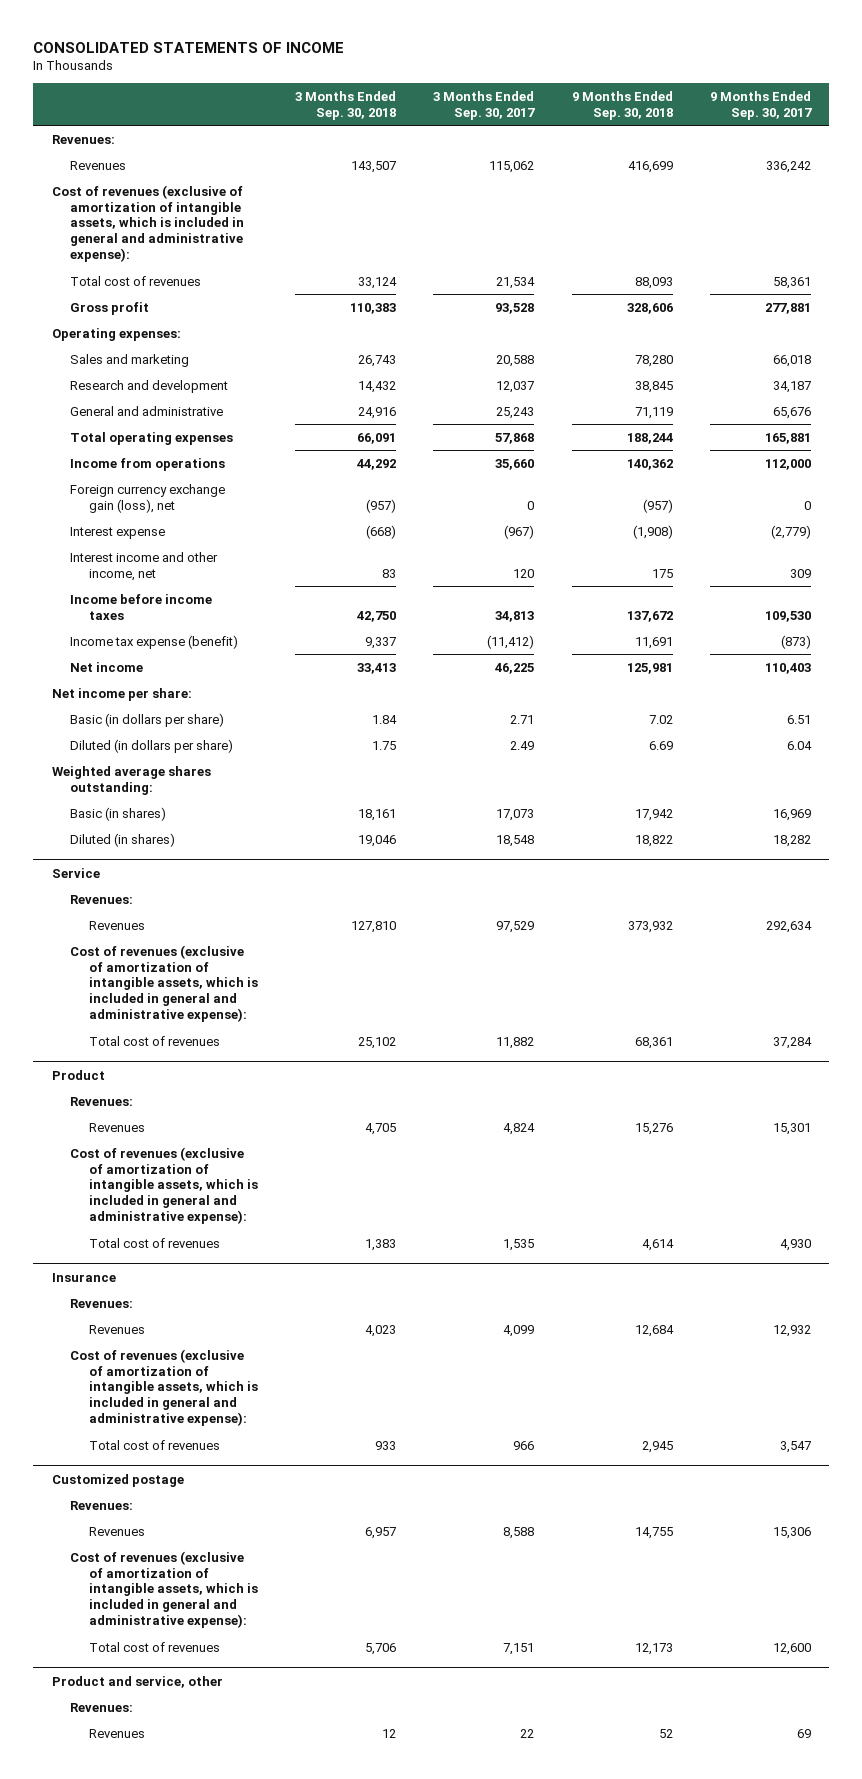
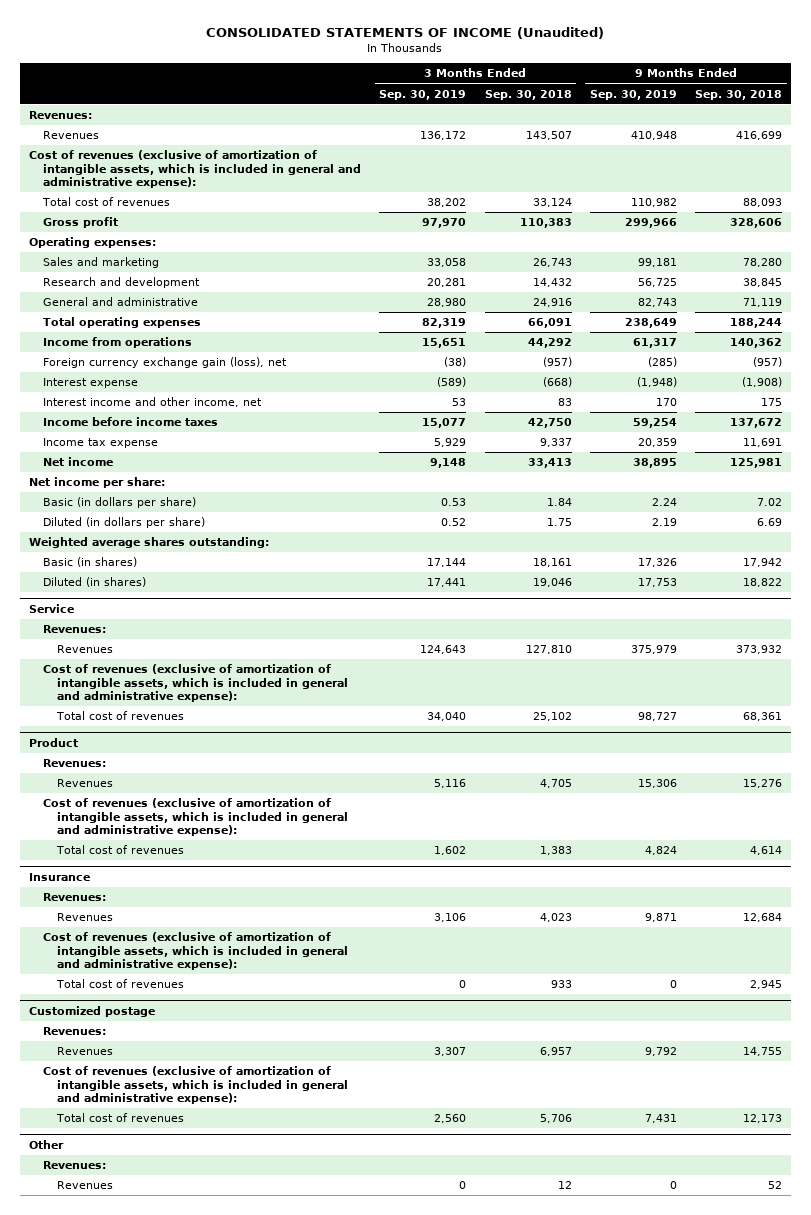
- CONSOLIDATED STATEMENTS OF INCOME
+ CONSOLIDATED STATEMENTS OF INCOME (Unaudited)
- | 3 Months Ended Sep. 30, 2018 | 3 Months Ended Sep. 30, 2017 | 9 Months Ended Sep. 30, 2018 | 9 Months Ended Sep. 30, 2017
+ | 3 Months Ended Sep. 30, 2019 | 3 Months Ended Sep. 30, 2018 | 9 Months Ended Sep. 30, 2019 | 9 Months Ended Sep. 30, 2018
- Income tax expense (benefit) | 9,337 | (11,412) | 11,691 | (873)
+ Income tax expense | 5,929 | 9,337 | 20,359 | 11,691
- Product and service, other
+ Other

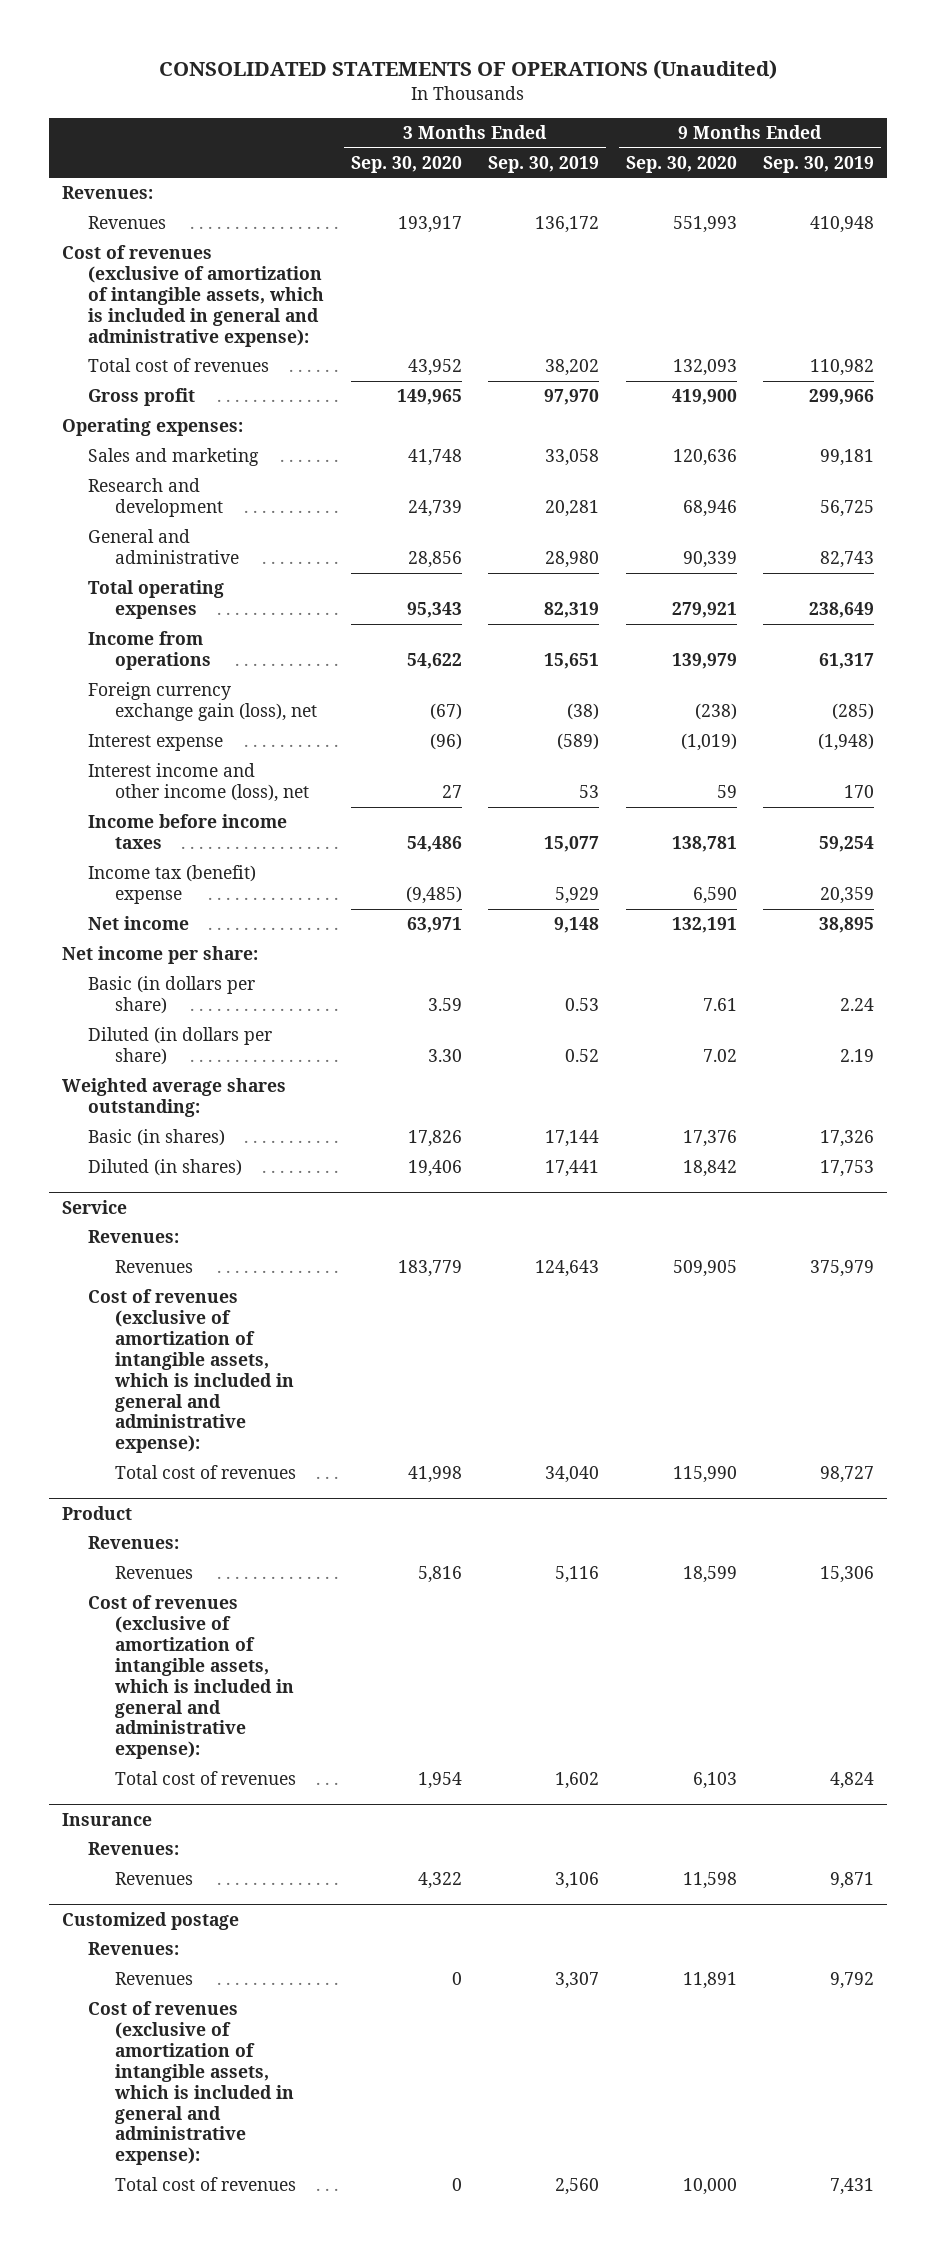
- CONSOLIDATED STATEMENTS OF INCOME (Unaudited)
+ CONSOLIDATED STATEMENTS OF OPERATIONS (Unaudited)
- | 3 Months Ended Sep. 30, 2019 | 3 Months Ended Sep. 30, 2018 | 9 Months Ended Sep. 30, 2019 | 9 Months Ended Sep. 30, 2018
+ | 3 Months Ended Sep. 30, 2020 | 3 Months Ended Sep. 30, 2019 | 9 Months Ended Sep. 30, 2020 | 9 Months Ended Sep. 30, 2019
- Interest income and other income, net | 53 | 83 | 170 | 175
+ Interest income and other income (loss), net | 27 | 53 | 59 | 170
- Income tax expense | 5,929 | 9,337 | 20,359 | 11,691
+ Income tax (benefit) expense | (9,485) | 5,929 | 6,590 | 20,359
@ Insurance
- Cost of revenues (exclusive of amortization of intangible assets, which is included in general and administrative expense):
- Total cost of revenues | 0 | 933 | 0 | 2,945
- Other
- Revenues:
- Revenues | 0 | 12 | 0 | 52

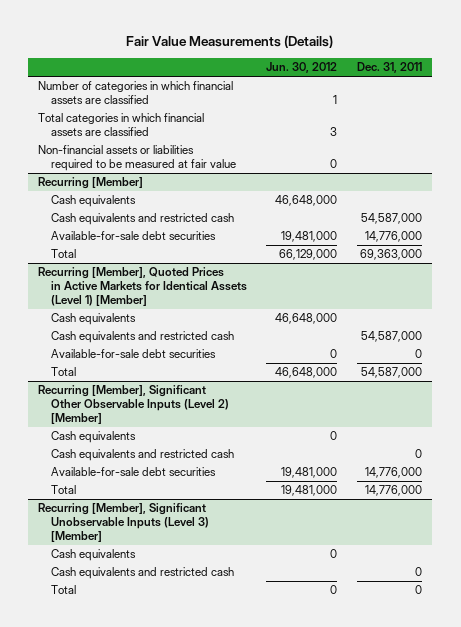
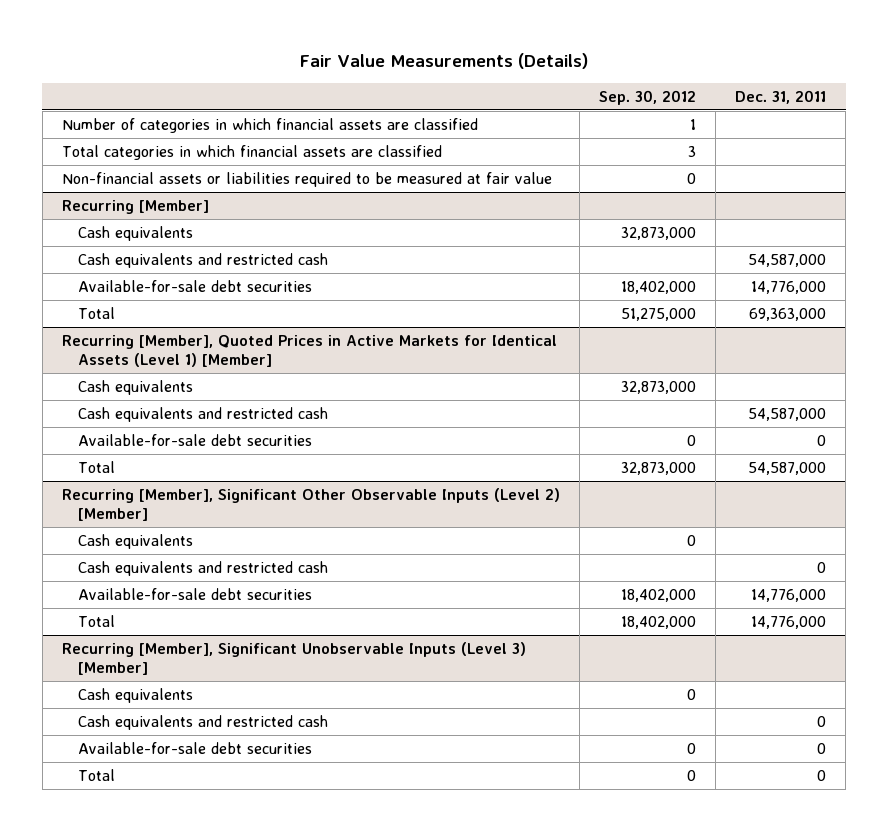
- | Jun. 30, 2012 | Dec. 31, 2011
+ | Sep. 30, 2012 | Dec. 31, 2011
@ Recurring [Member], Significant Unobservable Inputs (Level 3) [Member]
+ Available-for-sale debt securities | 0 | 0

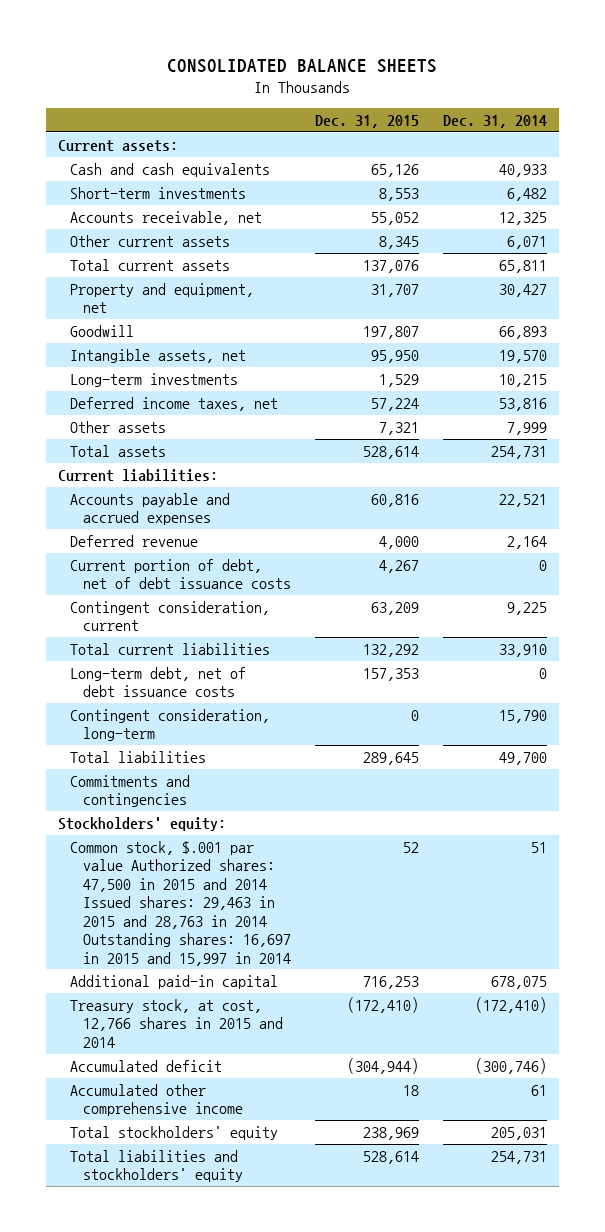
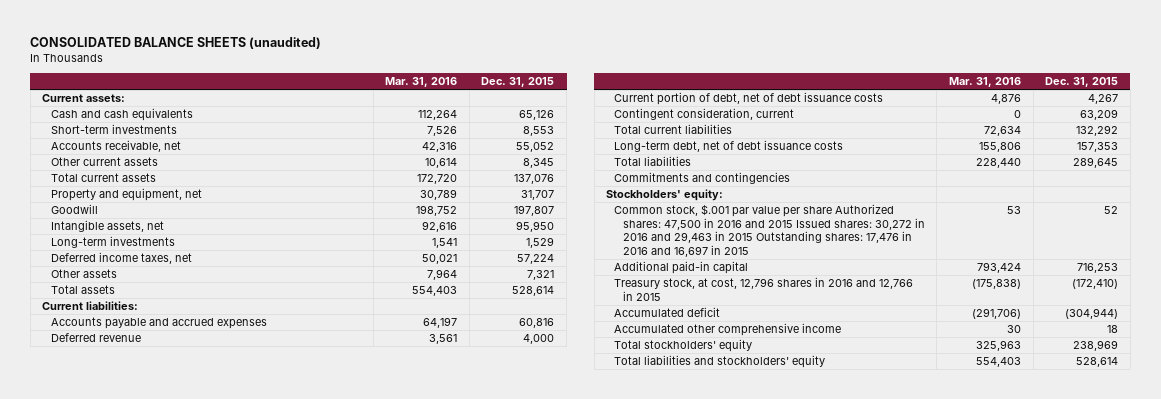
- CONSOLIDATED BALANCE SHEETS
+ CONSOLIDATED BALANCE SHEETS (unaudited)
- | Dec. 31, 2015 | Dec. 31, 2014
+ | Mar. 31, 2016 | Dec. 31, 2015
- Contingent consideration, long-term | 0 | 15,790
- Common stock, $.001 par value Authorized shares: 47,500 in 2015 and 2014 Issued shares: 29,463 in 2015 and 28,763 in 2014 Outstanding shares: 16,697 in 2015 and 15,997 in 2014 | 52 | 51
+ Common stock, $.001 par value per share Authorized shares: 47,500 in 2016 and 2015 Issued shares: 30,272 in 2016 and 29,463 in 2015 Outstanding shares: 17,476 in 2016 and 16,697 in 2015 | 53 | 52
- Treasury stock, at cost, 12,766 shares in 2015 and 2014 | (172,410) | (172,410)
+ Treasury stock, at cost, 12,796 shares in 2016 and 12,766 in 2015 | (175,838) | (172,410)

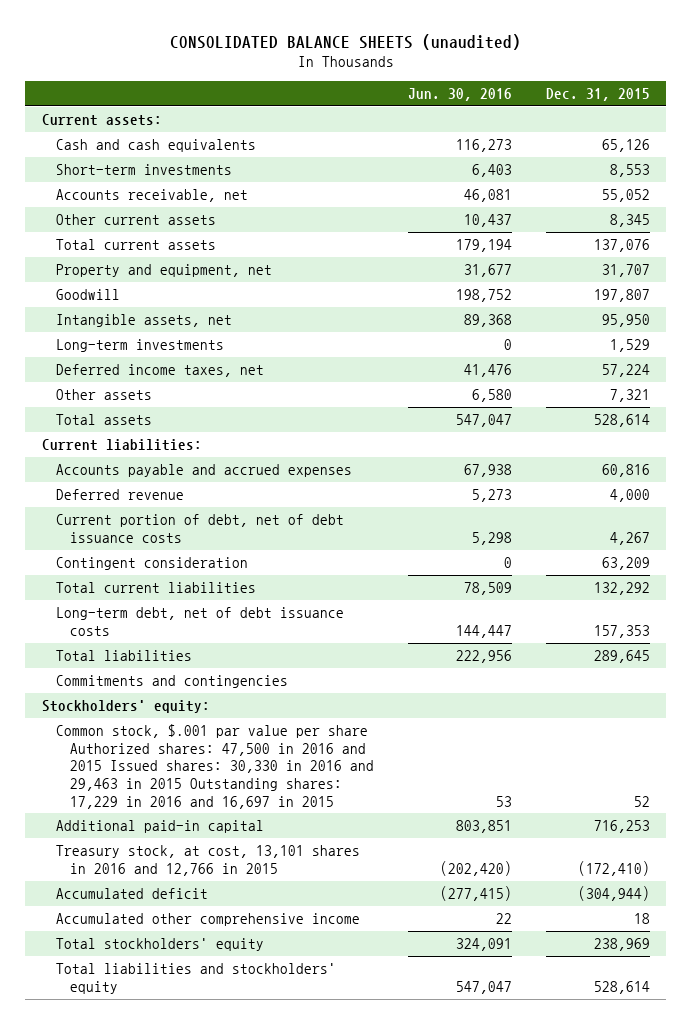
- | Mar. 31, 2016 | Dec. 31, 2015
+ | Jun. 30, 2016 | Dec. 31, 2015
- Contingent consideration, current | 0 | 63,209
+ Contingent consideration | 0 | 63,209
- Common stock, $.001 par value per share Authorized shares: 47,500 in 2016 and 2015 Issued shares: 30,272 in 2016 and 29,463 in 2015 Outstanding shares: 17,476 in 2016 and 16,697 in 2015 | 53 | 52
+ Common stock, $.001 par value per share Authorized shares: 47,500 in 2016 and 2015 Issued shares: 30,330 in 2016 and 29,463 in 2015 Outstanding shares: 17,229 in 2016 and 16,697 in 2015 | 53 | 52
- Treasury stock, at cost, 12,796 shares in 2016 and 12,766 in 2015 | (175,838) | (172,410)
+ Treasury stock, at cost, 13,101 shares in 2016 and 12,766 in 2015 | (202,420) | (172,410)

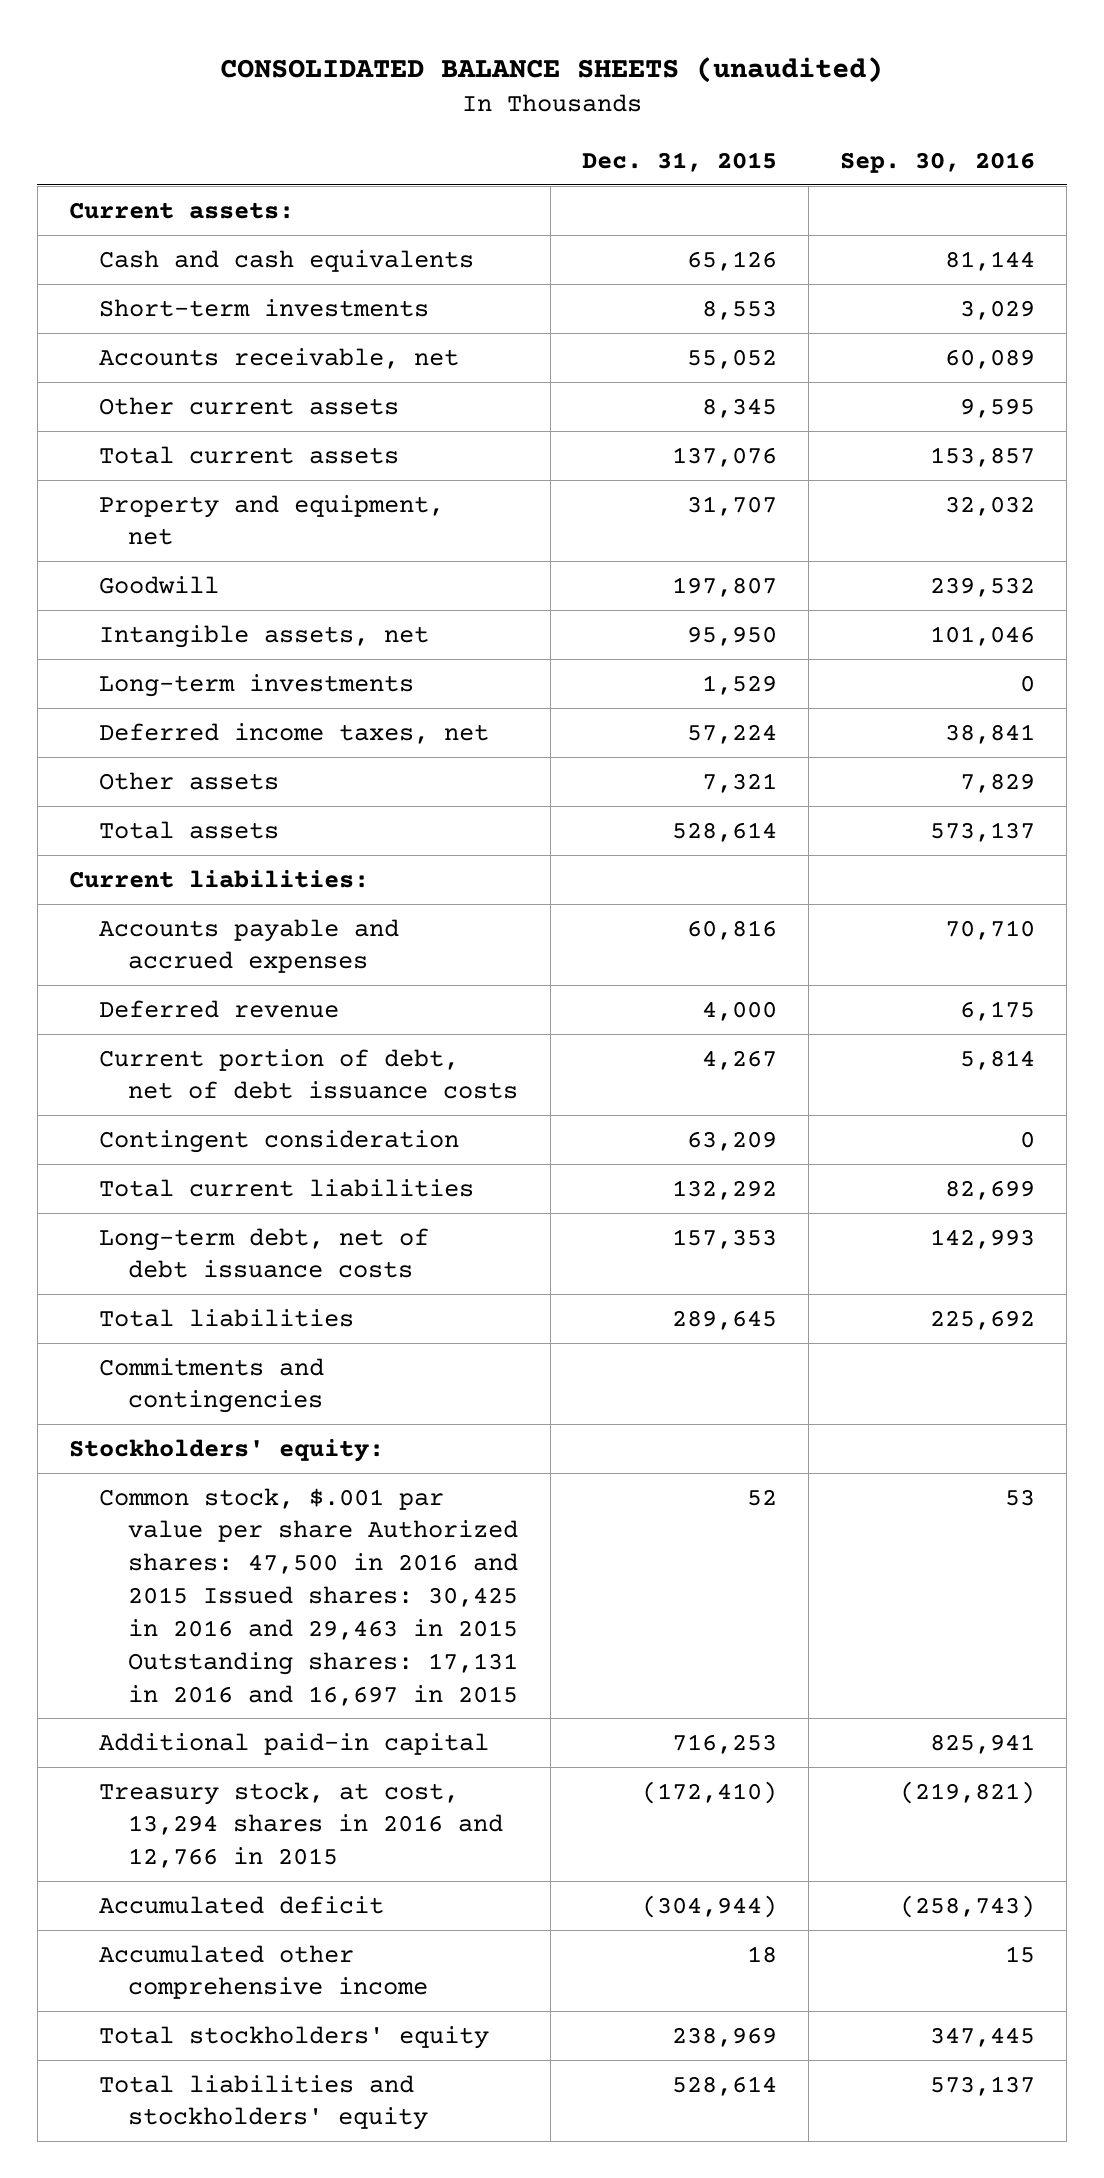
- | Jun. 30, 2016 | Dec. 31, 2015
+ | Dec. 31, 2015 | Sep. 30, 2016
- Common stock, $.001 par value per share Authorized shares: 47,500 in 2016 and 2015 Issued shares: 30,330 in 2016 and 29,463 in 2015 Outstanding shares: 17,229 in 2016 and 16,697 in 2015 | 53 | 52
+ Common stock, $.001 par value per share Authorized shares: 47,500 in 2016 and 2015 Issued shares: 30,425 in 2016 and 29,463 in 2015 Outstanding shares: 17,131 in 2016 and 16,697 in 2015 | 52 | 53
- Treasury stock, at cost, 13,101 shares in 2016 and 12,766 in 2015 | (202,420) | (172,410)
+ Treasury stock, at cost, 13,294 shares in 2016 and 12,766 in 2015 | (172,410) | (219,821)

